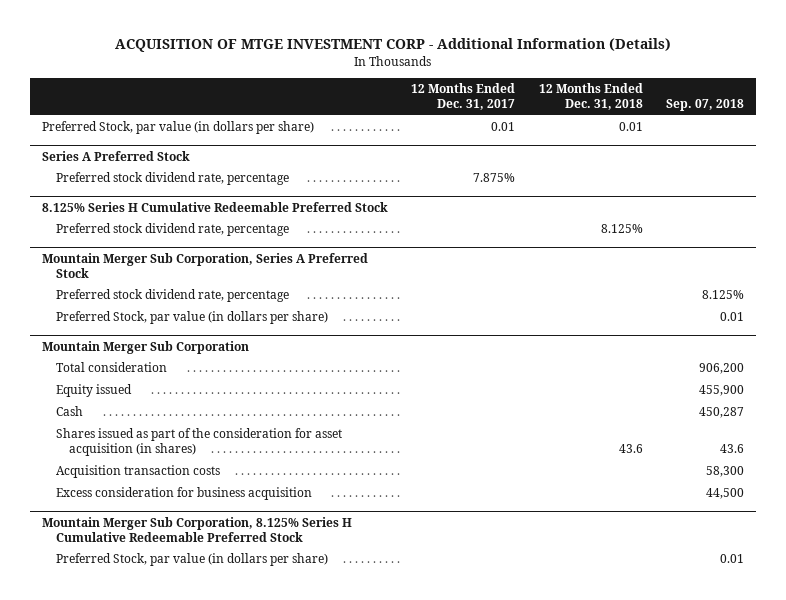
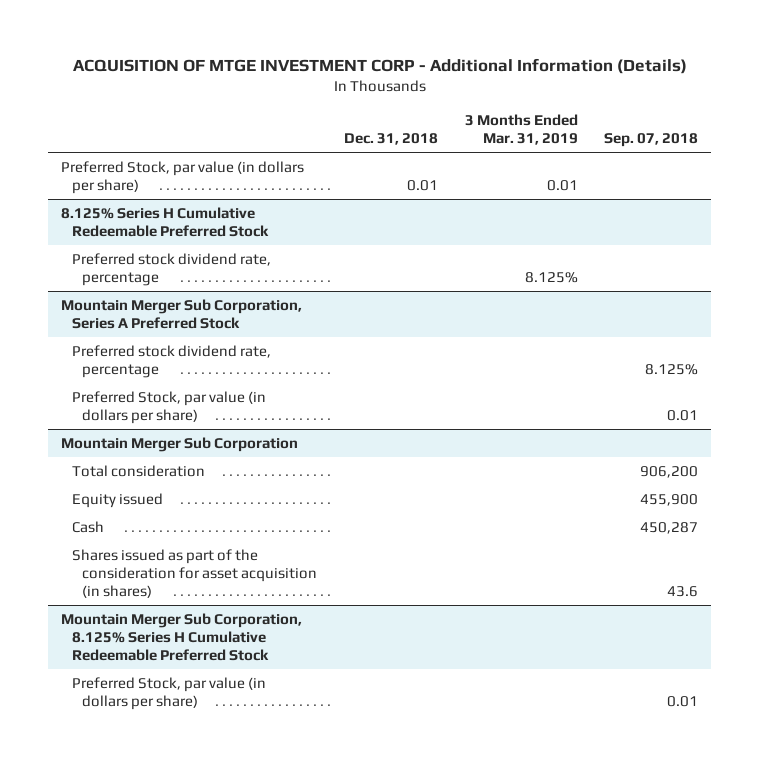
- | 12 Months Ended Dec. 31, 2017 | 12 Months Ended Dec. 31, 2018 | Sep. 07, 2018
+ | Dec. 31, 2018 | 3 Months Ended Mar. 31, 2019 | Sep. 07, 2018
- Series A Preferred Stock
- Preferred stock dividend rate, percentage | 7.875% | |
@ Mountain Merger Sub Corporation
- Acquisition transaction costs | | | 58,300
- Excess consideration for business acquisition | | | 44,500

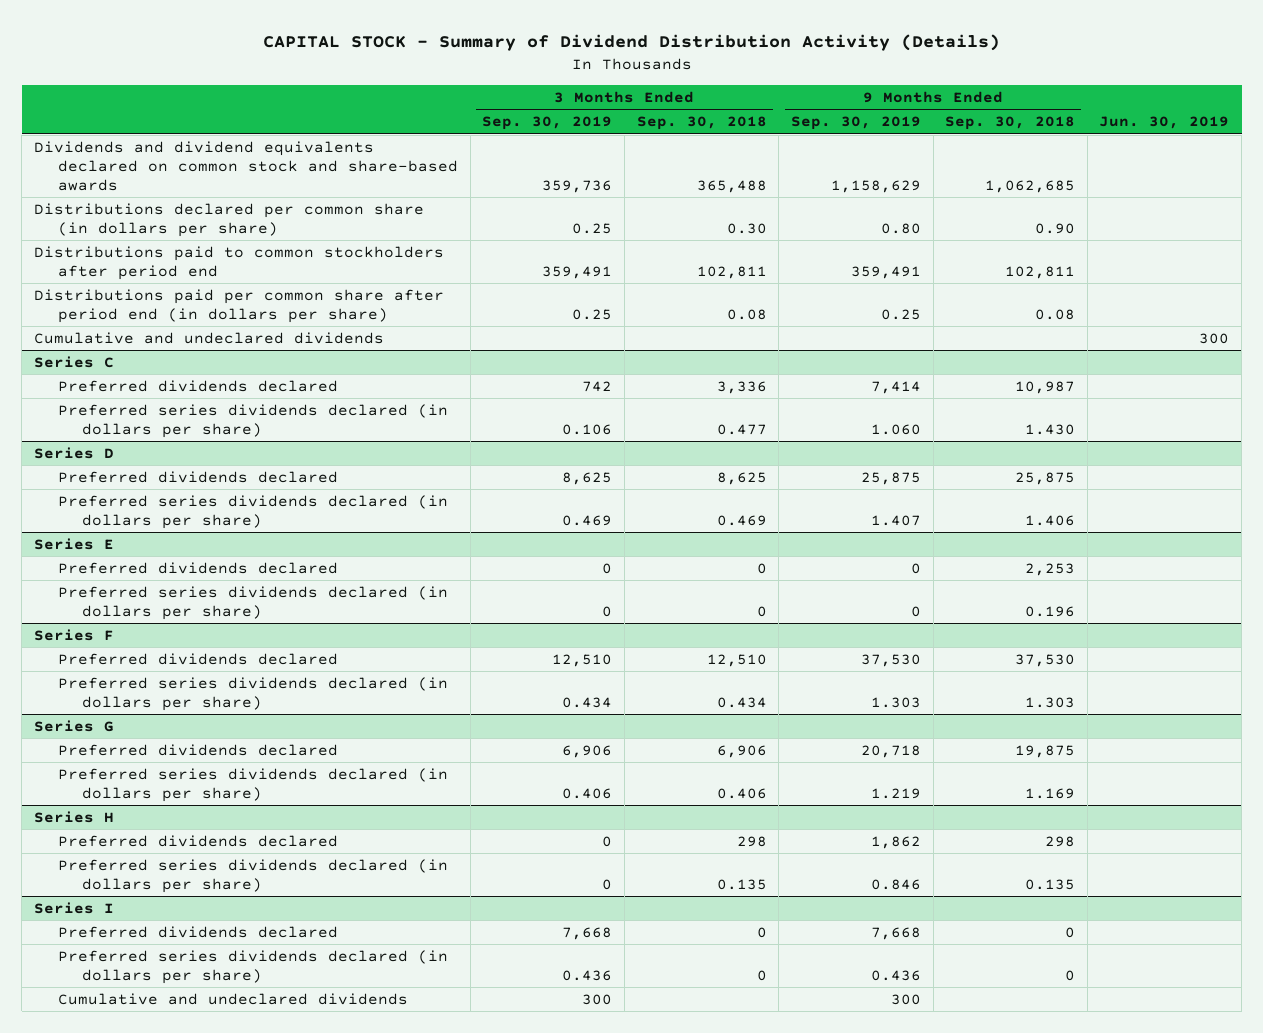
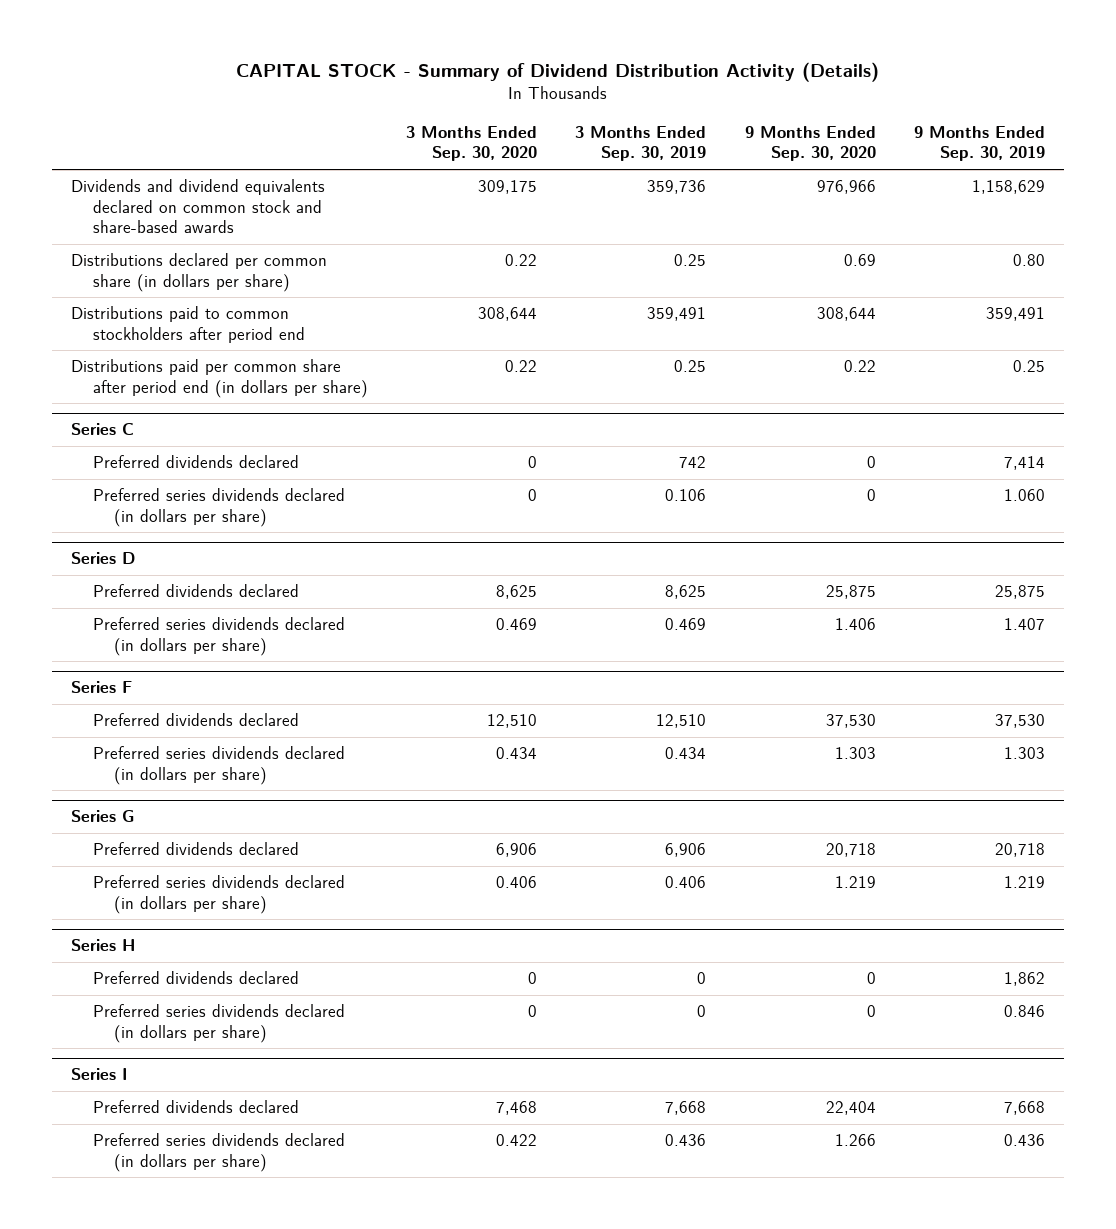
- | 3 Months Ended Sep. 30, 2019 | 3 Months Ended Sep. 30, 2018 | 9 Months Ended Sep. 30, 2019 | 9 Months Ended Sep. 30, 2018 | Jun. 30, 2019
+ | 3 Months Ended Sep. 30, 2020 | 3 Months Ended Sep. 30, 2019 | 9 Months Ended Sep. 30, 2020 | 9 Months Ended Sep. 30, 2019
- Cumulative and undeclared dividends | | | | | 300
- Series E
- Preferred dividends declared | 0 | 0 | 0 | 2,253 |
- Preferred series dividends declared (in dollars per share) | 0 | 0 | 0 | 0.196 |
@ Series I
- Cumulative and undeclared dividends | 300 | | 300 | |

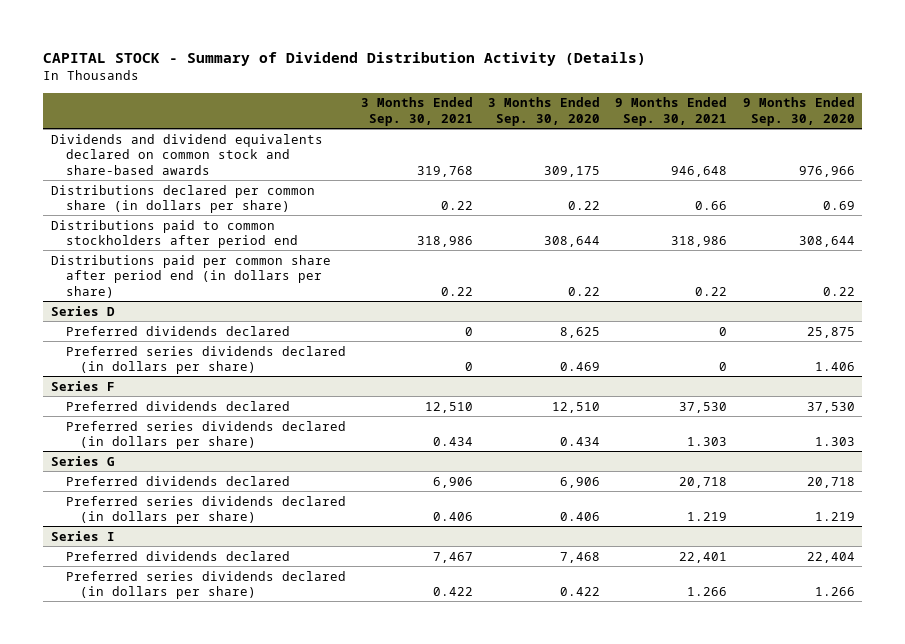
- | 3 Months Ended Sep. 30, 2020 | 3 Months Ended Sep. 30, 2019 | 9 Months Ended Sep. 30, 2020 | 9 Months Ended Sep. 30, 2019
+ | 3 Months Ended Sep. 30, 2021 | 3 Months Ended Sep. 30, 2020 | 9 Months Ended Sep. 30, 2021 | 9 Months Ended Sep. 30, 2020
- Series C
- Preferred dividends declared | 0 | 742 | 0 | 7,414
- Preferred series dividends declared (in dollars per share) | 0 | 0.106 | 0 | 1.060
- Series H
- Preferred dividends declared | 0 | 0 | 0 | 1,862
- Preferred series dividends declared (in dollars per share) | 0 | 0 | 0 | 0.846

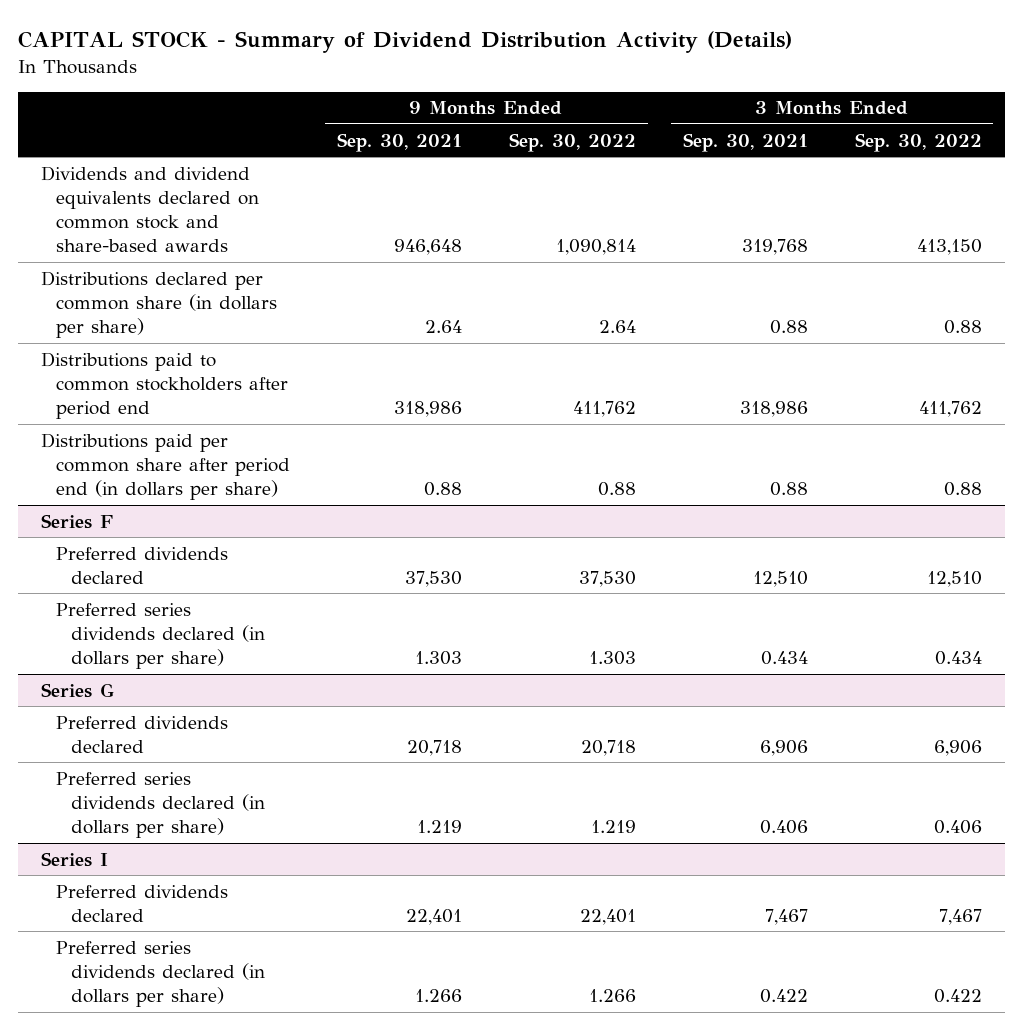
- | 3 Months Ended Sep. 30, 2021 | 3 Months Ended Sep. 30, 2020 | 9 Months Ended Sep. 30, 2021 | 9 Months Ended Sep. 30, 2020
+ | 9 Months Ended Sep. 30, 2021 | 9 Months Ended Sep. 30, 2022 | 3 Months Ended Sep. 30, 2021 | 3 Months Ended Sep. 30, 2022
- Distributions declared per common share (in dollars per share) | 0.22 | 0.22 | 0.66 | 0.69
+ Distributions declared per common share (in dollars per share) | 2.64 | 2.64 | 0.88 | 0.88
- Distributions paid per common share after period end (in dollars per share) | 0.22 | 0.22 | 0.22 | 0.22
- Series D
- Preferred dividends declared | 0 | 8,625 | 0 | 25,875
- Preferred series dividends declared (in dollars per share) | 0 | 0.469 | 0 | 1.406
+ Distributions paid per common share after period end (in dollars per share) | 0.88 | 0.88 | 0.88 | 0.88

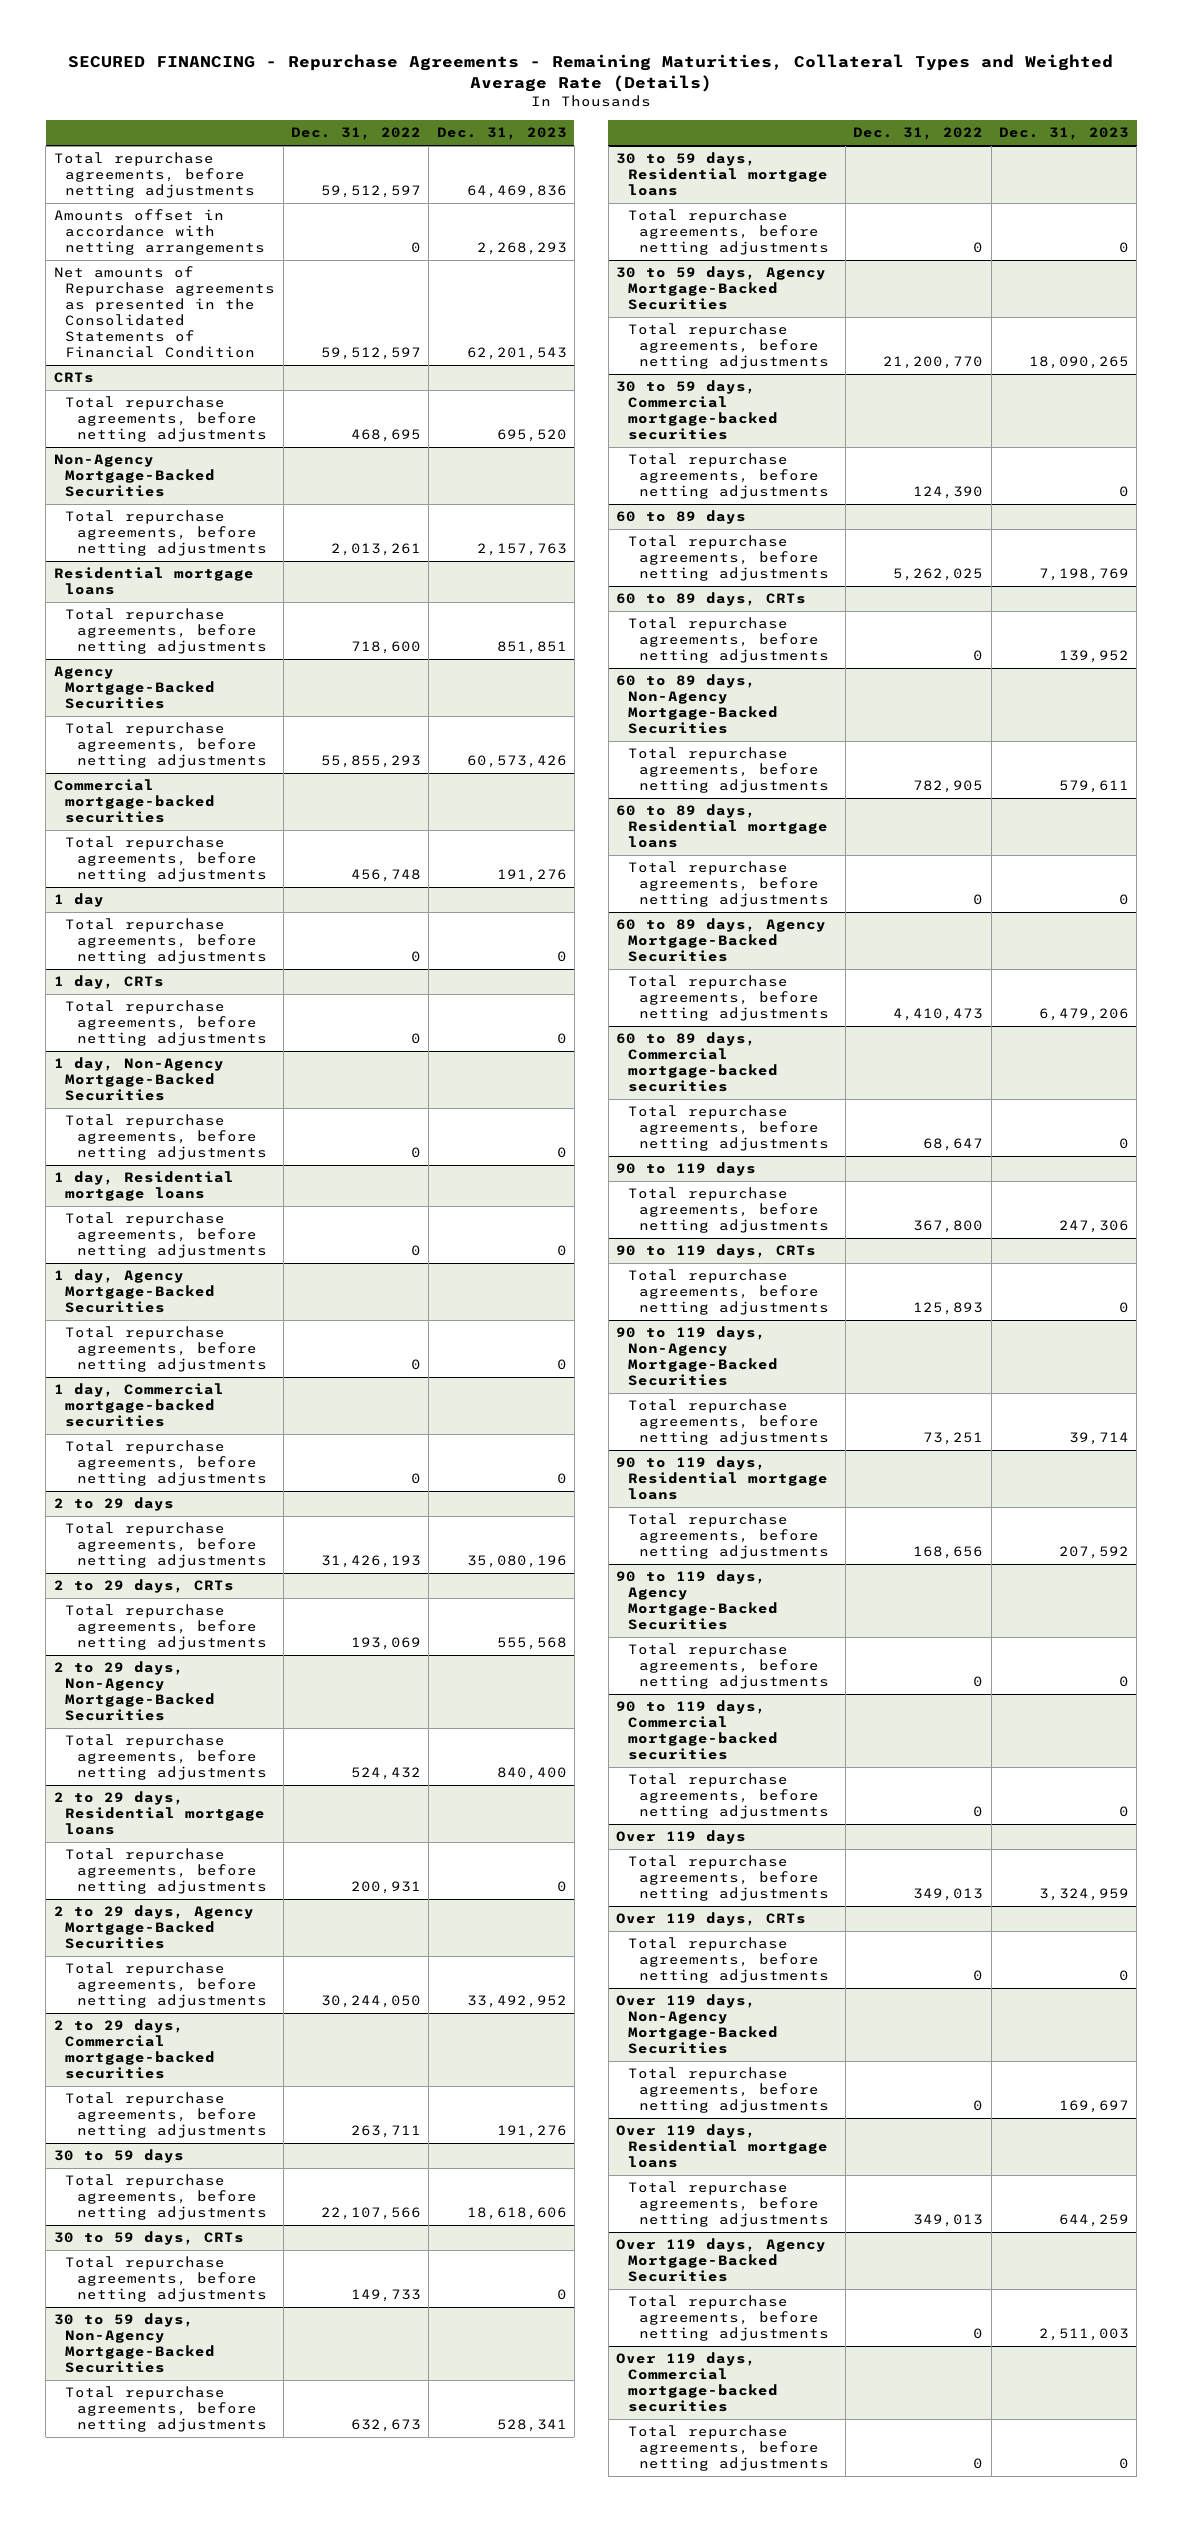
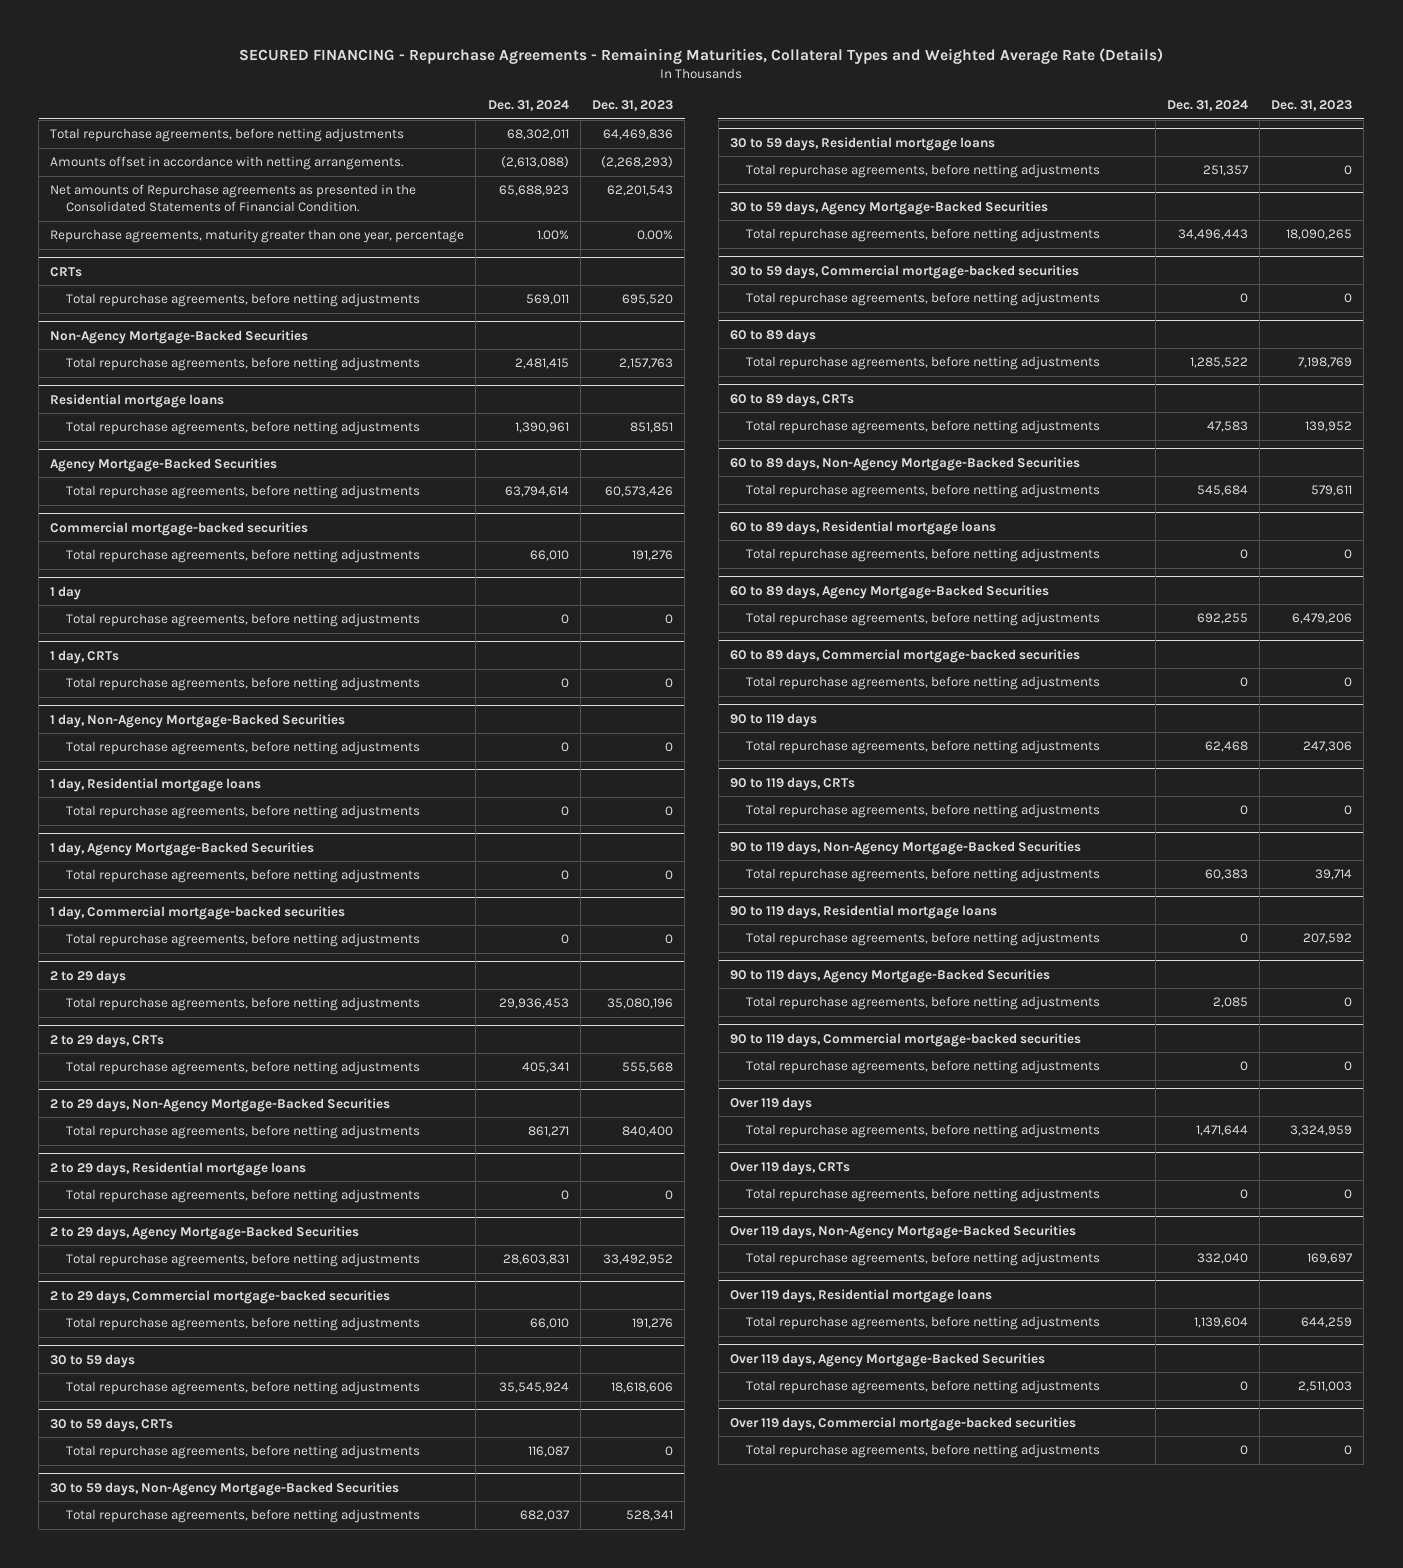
- | Dec. 31, 2022 | Dec. 31, 2023
+ | Dec. 31, 2024 | Dec. 31, 2023
- Amounts offset in accordance with netting arrangements | 0 | 2,268,293
- Net amounts of Repurchase agreements as presented in the Consolidated Statements of Financial Condition | 59,512,597 | 62,201,543
+ Amounts offset in accordance with netting arrangements. | (2,613,088) | (2,268,293)
+ Net amounts of Repurchase agreements as presented in the Consolidated Statements of Financial Condition. | 65,688,923 | 62,201,543
+ Repurchase agreements, maturity greater than one year, percentage | 1.00% | 0.00%

